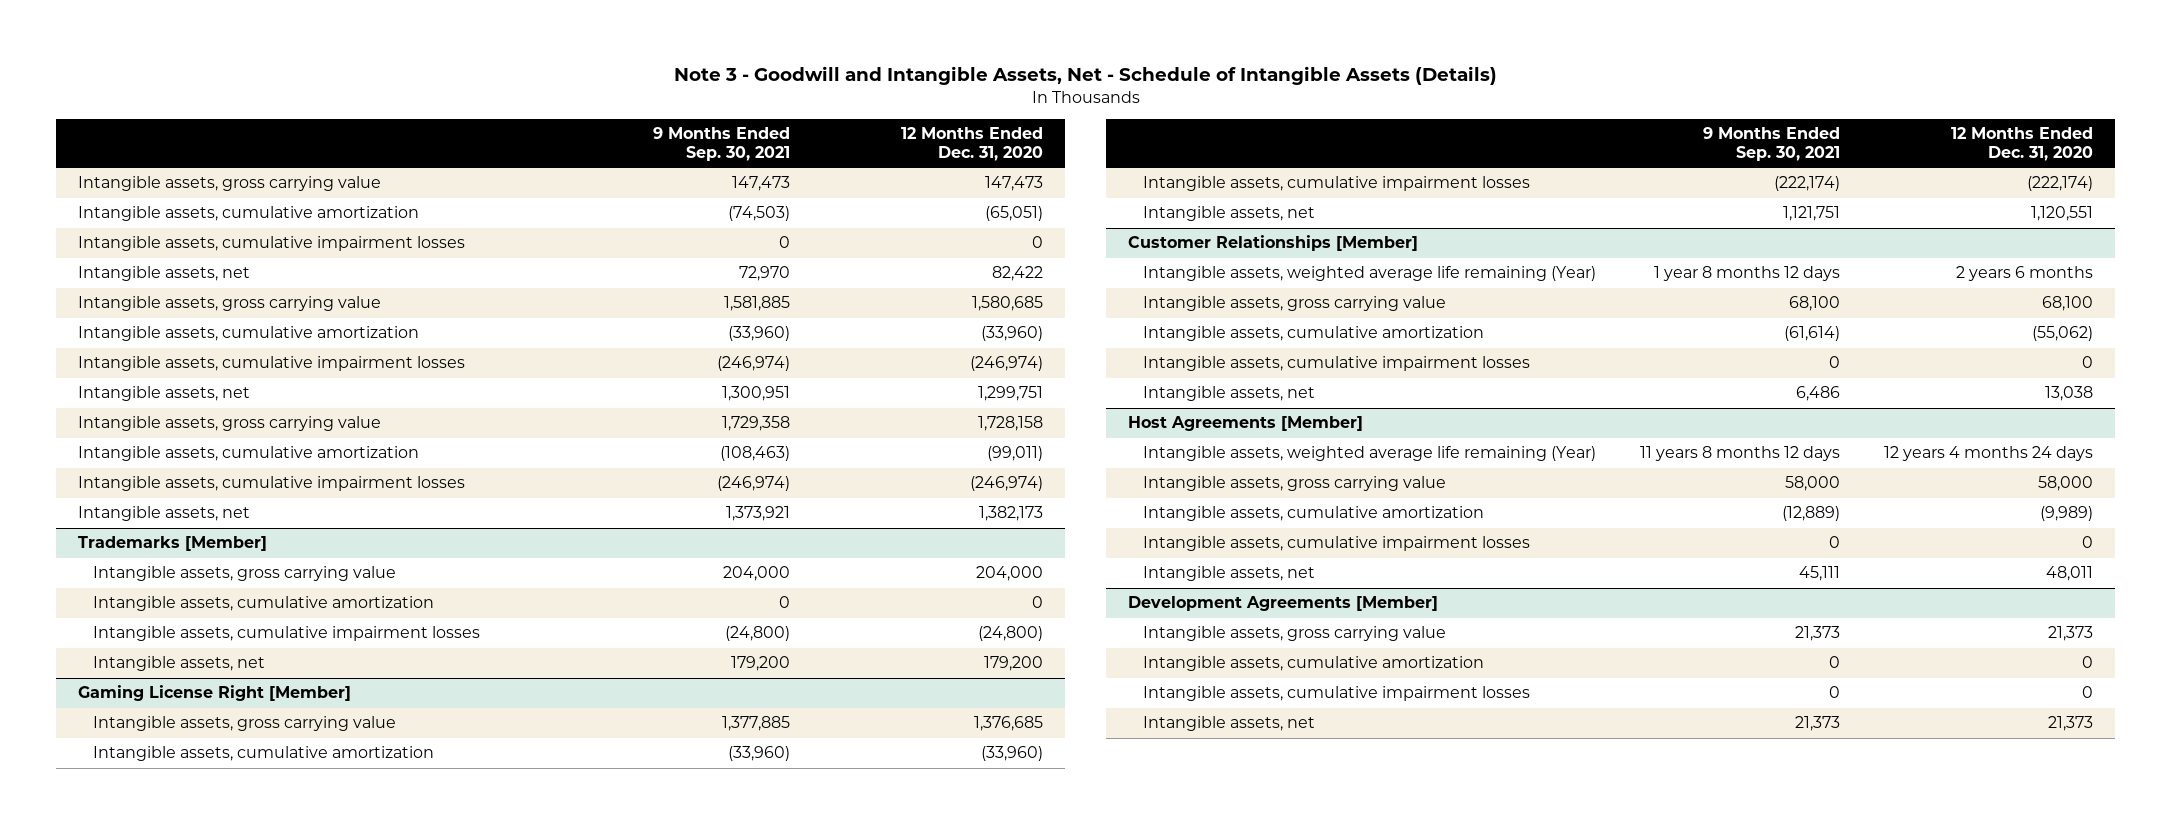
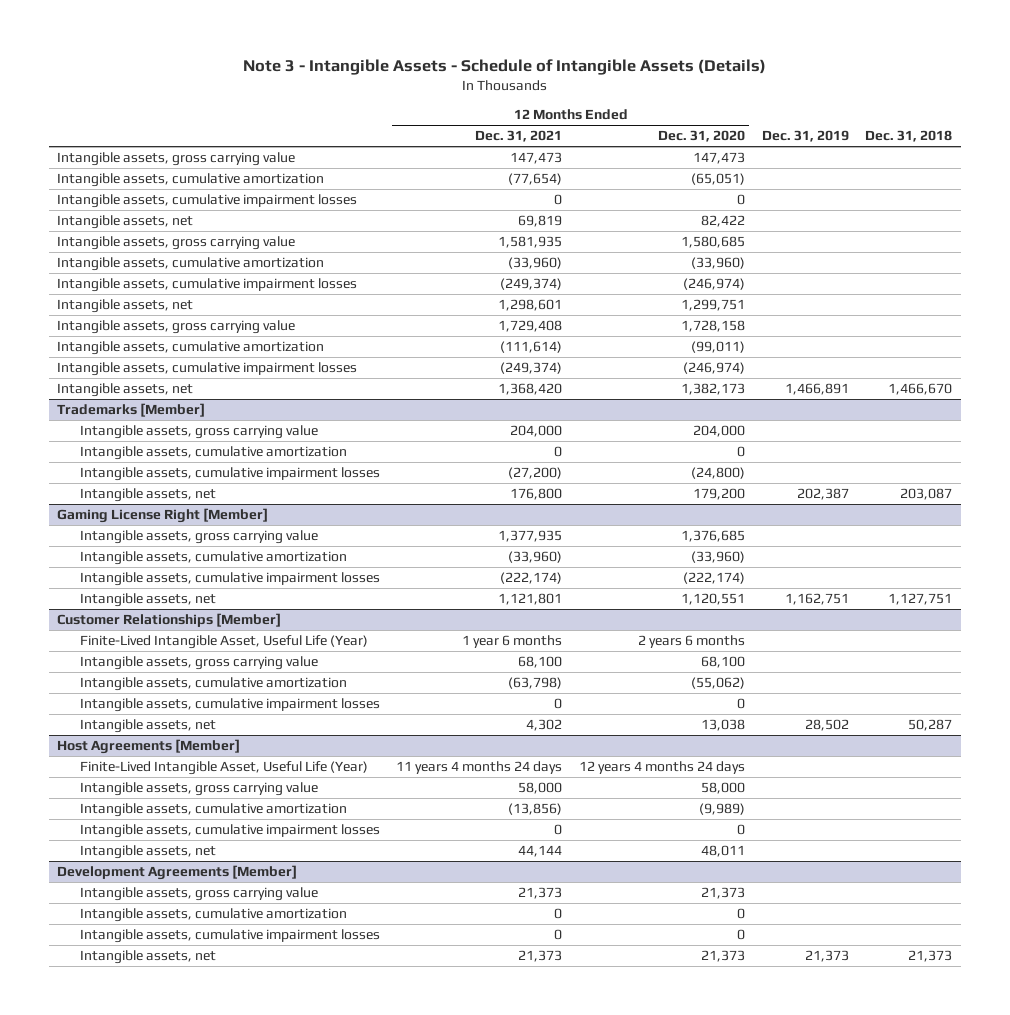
- Note 3 - Goodwill and Intangible Assets, Net - Schedule of Intangible Assets (Details)
+ Note 3 - Intangible Assets - Schedule of Intangible Assets (Details)
- | 9 Months Ended Sep. 30, 2021 | 12 Months Ended Dec. 31, 2020
+ | 12 Months Ended Dec. 31, 2021 | 12 Months Ended Dec. 31, 2020 | Dec. 31, 2019 | Dec. 31, 2018
@ Customer Relationships [Member]
- Intangible assets, weighted average life remaining (Year) | 1 year 8 months 12 days | 2 years 6 months
+ Finite-Lived Intangible Asset, Useful Life (Year) | 1 year 6 months | 2 years 6 months | |
@ Host Agreements [Member]
- Intangible assets, weighted average life remaining (Year) | 11 years 8 months 12 days | 12 years 4 months 24 days
+ Finite-Lived Intangible Asset, Useful Life (Year) | 11 years 4 months 24 days | 12 years 4 months 24 days | |

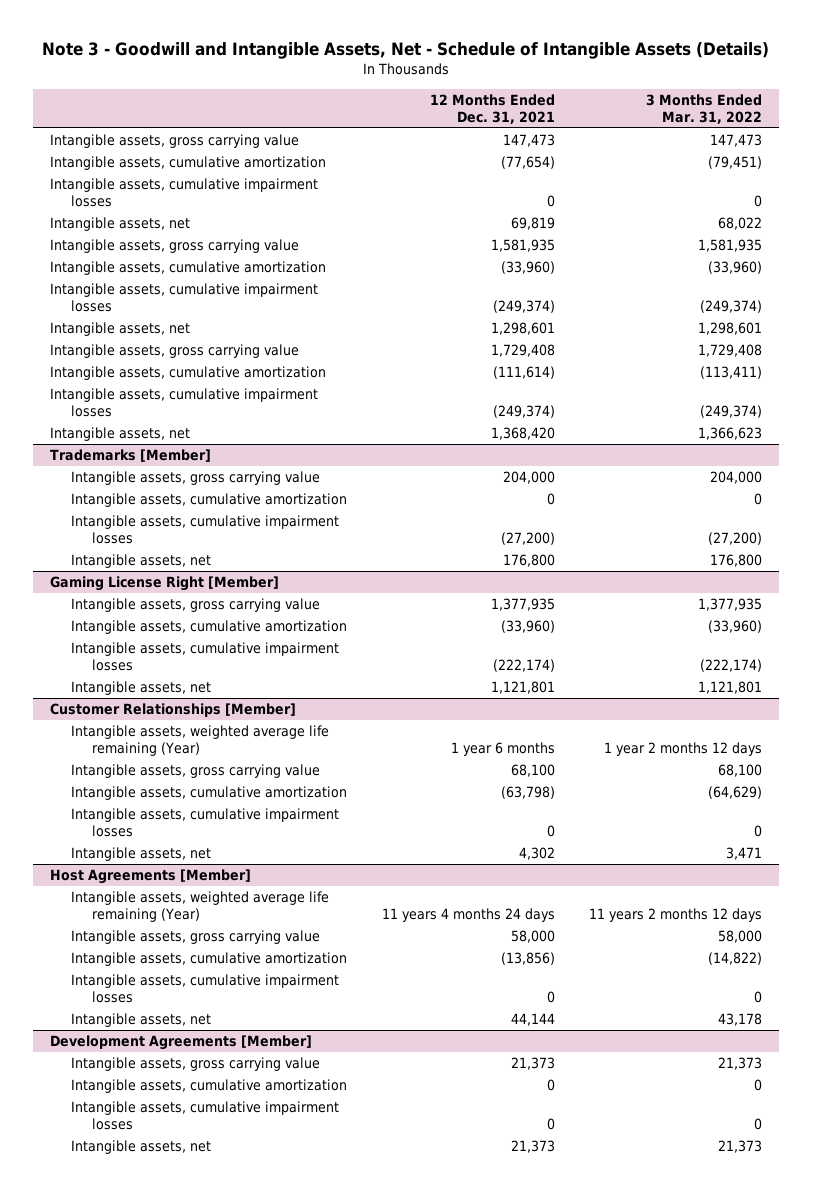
- Note 3 - Intangible Assets - Schedule of Intangible Assets (Details)
+ Note 3 - Goodwill and Intangible Assets, Net - Schedule of Intangible Assets (Details)
- | 12 Months Ended Dec. 31, 2021 | 12 Months Ended Dec. 31, 2020 | Dec. 31, 2019 | Dec. 31, 2018
+ | 12 Months Ended Dec. 31, 2021 | 3 Months Ended Mar. 31, 2022
@ Customer Relationships [Member]
- Finite-Lived Intangible Asset, Useful Life (Year) | 1 year 6 months | 2 years 6 months | |
+ Intangible assets, weighted average life remaining (Year) | 1 year 6 months | 1 year 2 months 12 days
@ Host Agreements [Member]
- Finite-Lived Intangible Asset, Useful Life (Year) | 11 years 4 months 24 days | 12 years 4 months 24 days | |
+ Intangible assets, weighted average life remaining (Year) | 11 years 4 months 24 days | 11 years 2 months 12 days

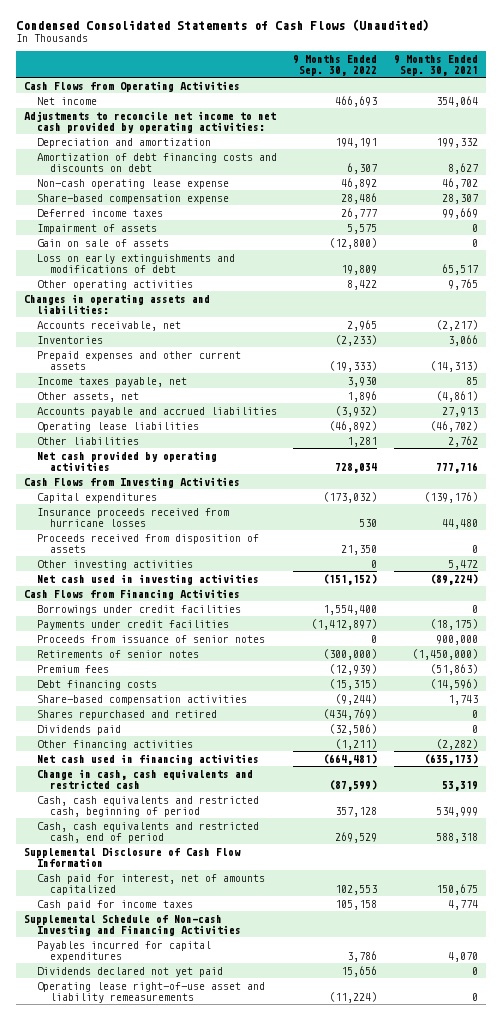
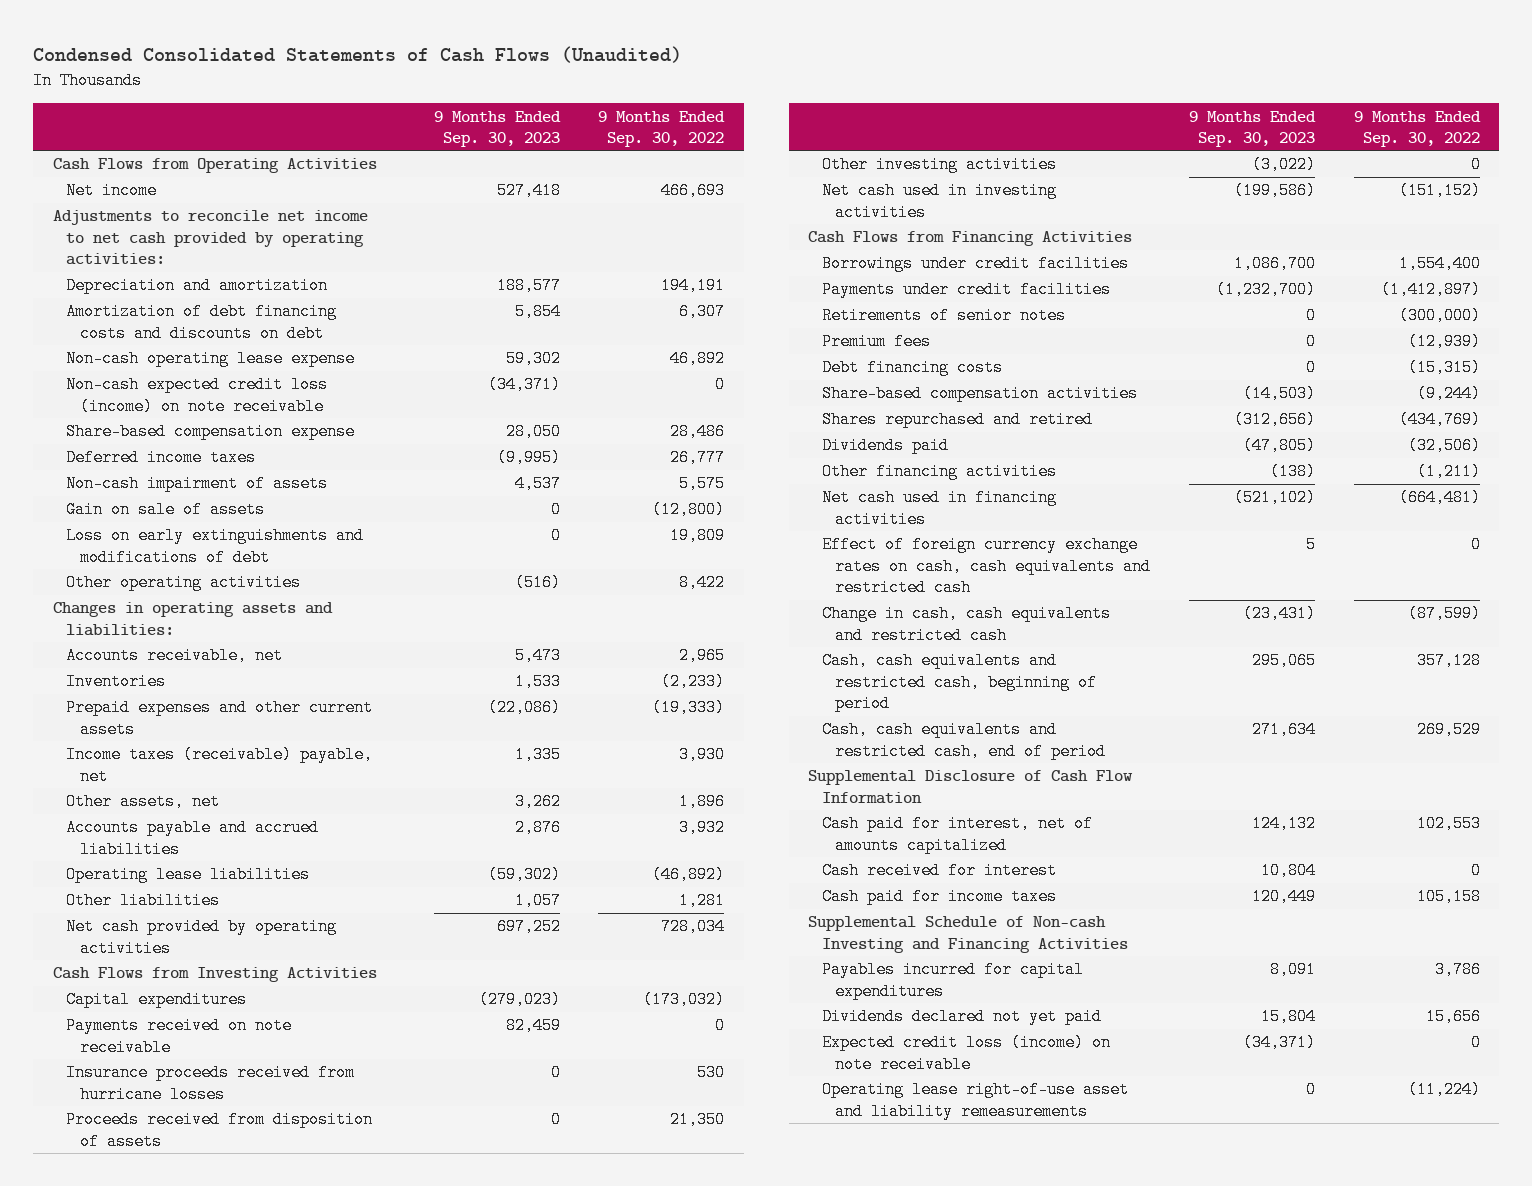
- | 9 Months Ended Sep. 30, 2022 | 9 Months Ended Sep. 30, 2021
+ | 9 Months Ended Sep. 30, 2023 | 9 Months Ended Sep. 30, 2022
+ Non-cash expected credit loss (income) on note receivable | (34,371) | 0
- Impairment of assets | 5,575 | 0
+ Non-cash impairment of assets | 4,537 | 5,575
- Income taxes payable, net | 3,930 | 85
+ Income taxes (receivable) payable, net | 1,335 | 3,930
- Accounts payable and accrued liabilities | (3,932) | 27,913
+ Accounts payable and accrued liabilities | 2,876 | 3,932
+ Payments received on note receivable | 82,459 | 0
- Proceeds from issuance of senior notes | 0 | 900,000
+ Effect of foreign currency exchange rates on cash, cash equivalents and restricted cash | 5 | 0
+ Cash received for interest | 10,804 | 0
+ Expected credit loss (income) on note receivable | (34,371) | 0

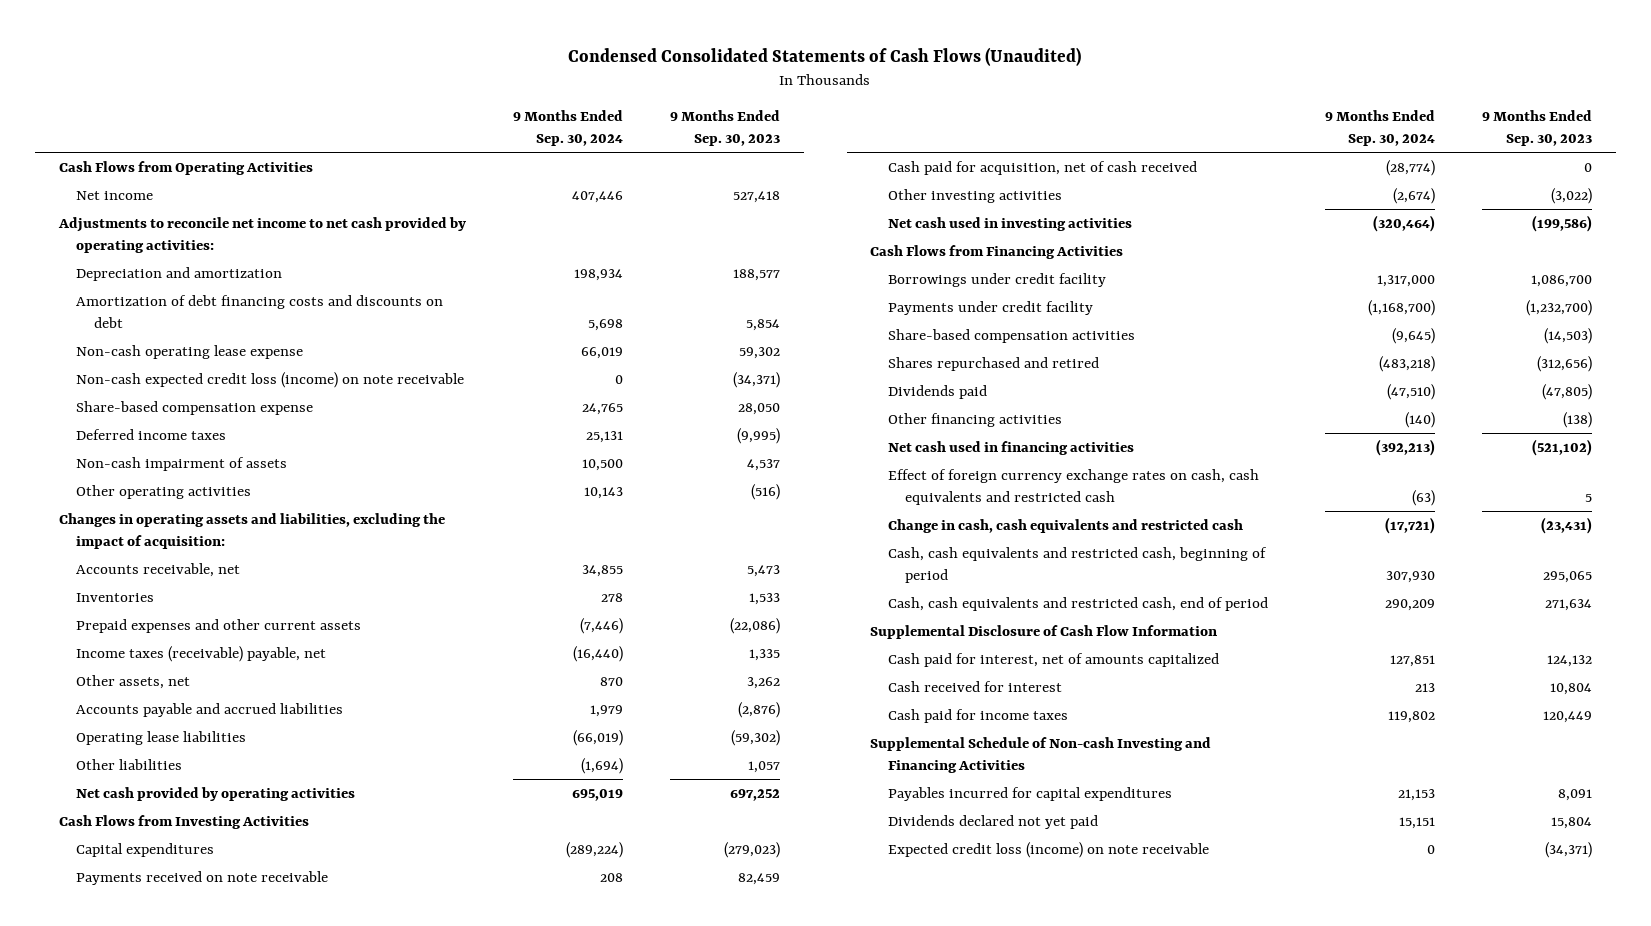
- | 9 Months Ended Sep. 30, 2023 | 9 Months Ended Sep. 30, 2022
+ | 9 Months Ended Sep. 30, 2024 | 9 Months Ended Sep. 30, 2023
- Gain on sale of assets | 0 | (12,800)
- Loss on early extinguishments and modifications of debt | 0 | 19,809
- Changes in operating assets and liabilities:
+ Changes in operating assets and liabilities, excluding the impact of acquisition:
- Accounts payable and accrued liabilities | 2,876 | 3,932
+ Accounts payable and accrued liabilities | 1,979 | (2,876)
- Insurance proceeds received from hurricane losses | 0 | 530
- Proceeds received from disposition of assets | 0 | 21,350
+ Cash paid for acquisition, net of cash received | (28,774) | 0
- Borrowings under credit facilities | 1,086,700 | 1,554,400
- Payments under credit facilities | (1,232,700) | (1,412,897)
- Retirements of senior notes | 0 | (300,000)
- Premium fees | 0 | (12,939)
- Debt financing costs | 0 | (15,315)
+ Borrowings under credit facility | 1,317,000 | 1,086,700
+ Payments under credit facility | (1,168,700) | (1,232,700)
- Operating lease right-of-use asset and liability remeasurements | 0 | (11,224)

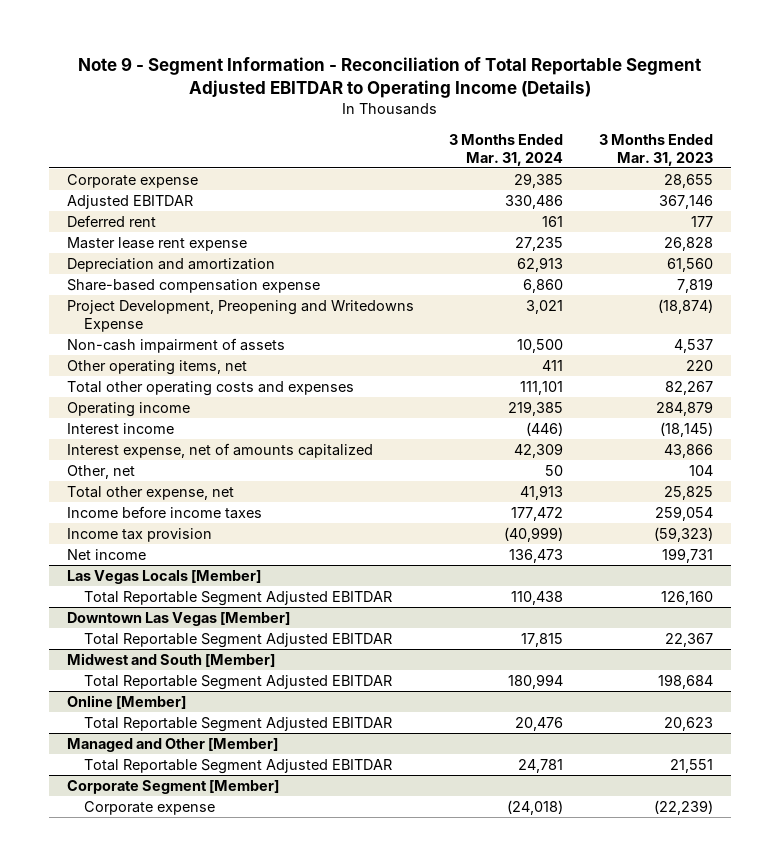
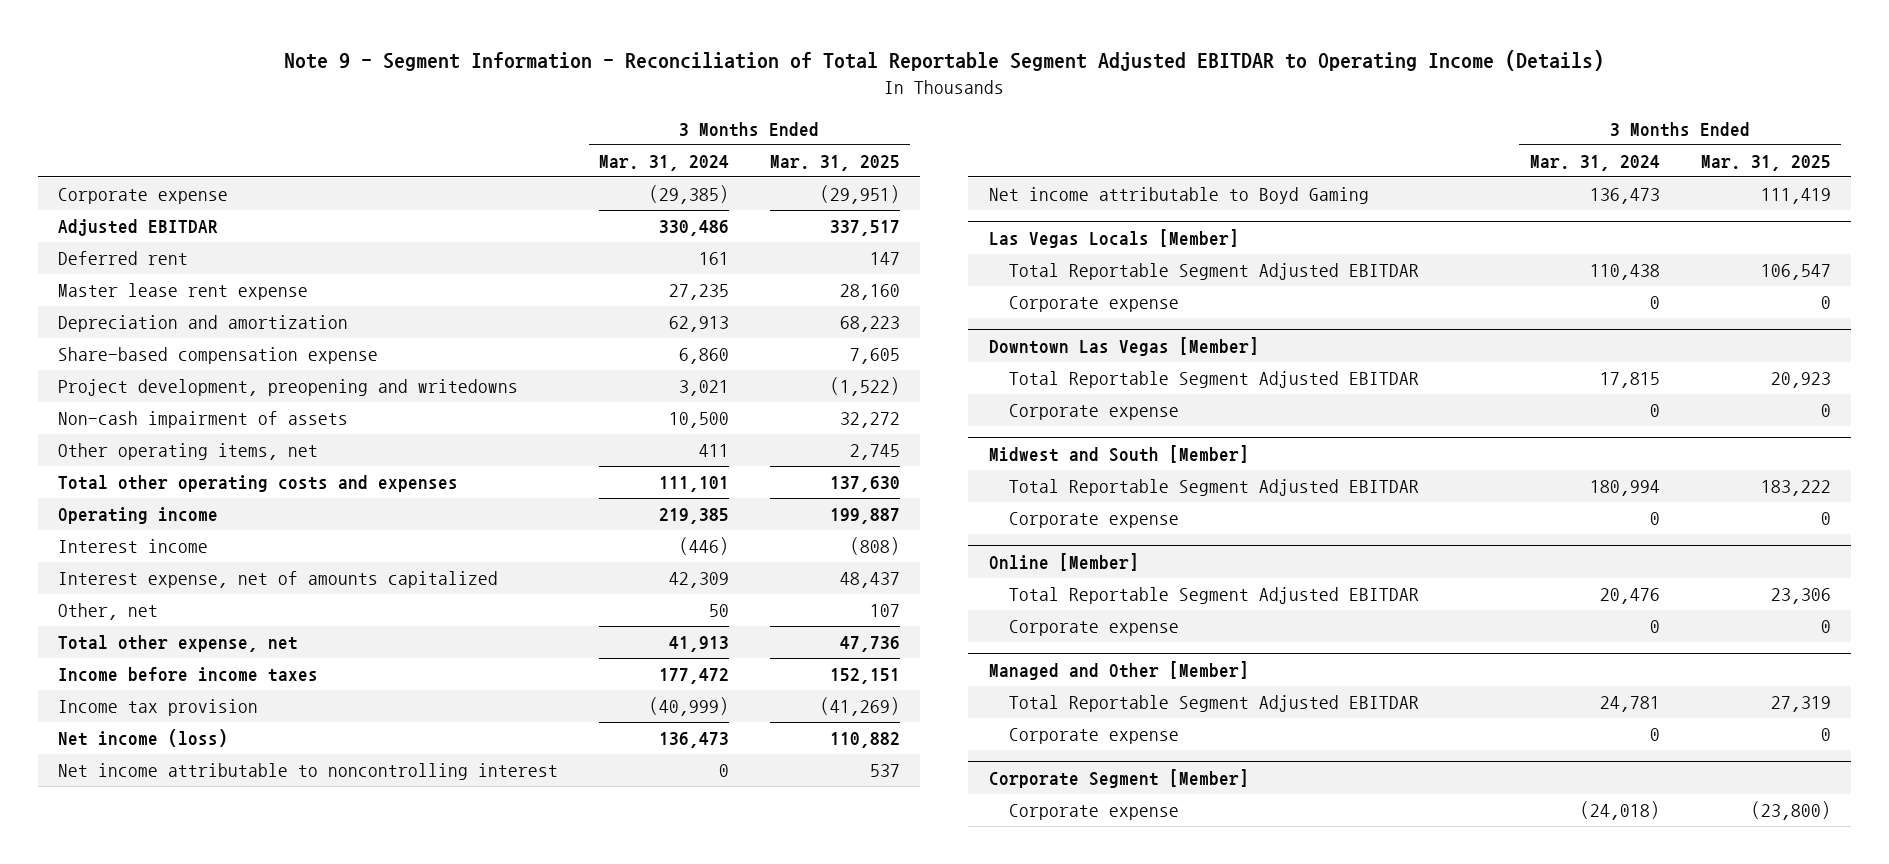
- | 3 Months Ended Mar. 31, 2024 | 3 Months Ended Mar. 31, 2023
+ | 3 Months Ended Mar. 31, 2024 | 3 Months Ended Mar. 31, 2025
- Corporate expense | 29,385 | 28,655
+ Corporate expense | (29,385) | (29,951)
- Project Development, Preopening and Writedowns Expense | 3,021 | (18,874)
+ Project development, preopening and writedowns | 3,021 | (1,522)
- Net income | 136,473 | 199,731
+ Net income (loss) | 136,473 | 110,882
+ Net income attributable to noncontrolling interest | 0 | 537
+ Net income attributable to Boyd Gaming | 136,473 | 111,419
@ Las Vegas Locals [Member]
+ Corporate expense | 0 | 0
@ Downtown Las Vegas [Member]
+ Corporate expense | 0 | 0
@ Midwest and South [Member]
+ Corporate expense | 0 | 0
@ Online [Member]
+ Corporate expense | 0 | 0
@ Managed and Other [Member]
+ Corporate expense | 0 | 0

